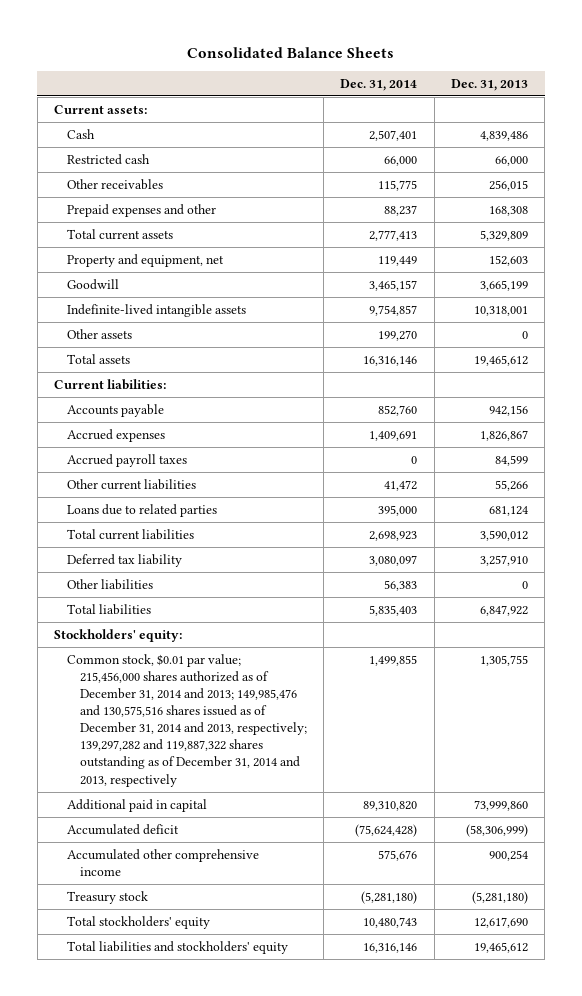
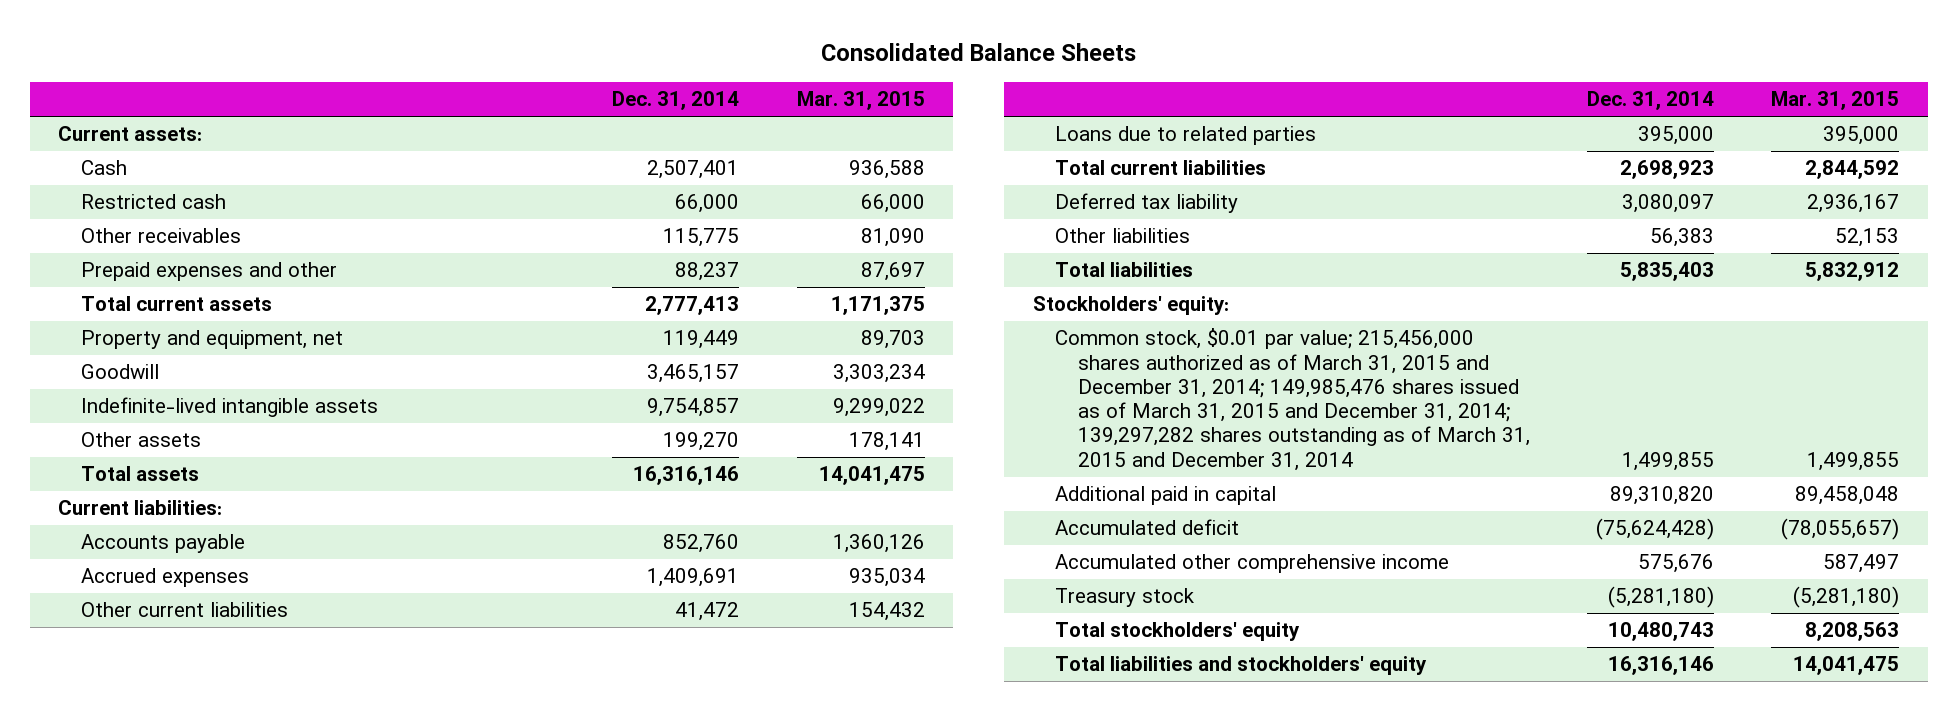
- | Dec. 31, 2014 | Dec. 31, 2013
+ | Dec. 31, 2014 | Mar. 31, 2015
- Accrued payroll taxes | 0 | 84,599
- Common stock, $0.01 par value; 215,456,000 shares authorized as of December 31, 2014 and 2013; 149,985,476 and 130,575,516 shares issued as of December 31, 2014 and 2013, respectively; 139,297,282 and 119,887,322 shares outstanding as of December 31, 2014 and 2013, respectively | 1,499,855 | 1,305,755
+ Common stock, $0.01 par value; 215,456,000 shares authorized as of March 31, 2015 and December 31, 2014; 149,985,476 shares issued as of March 31, 2015 and December 31, 2014; 139,297,282 shares outstanding as of March 31, 2015 and December 31, 2014 | 1,499,855 | 1,499,855

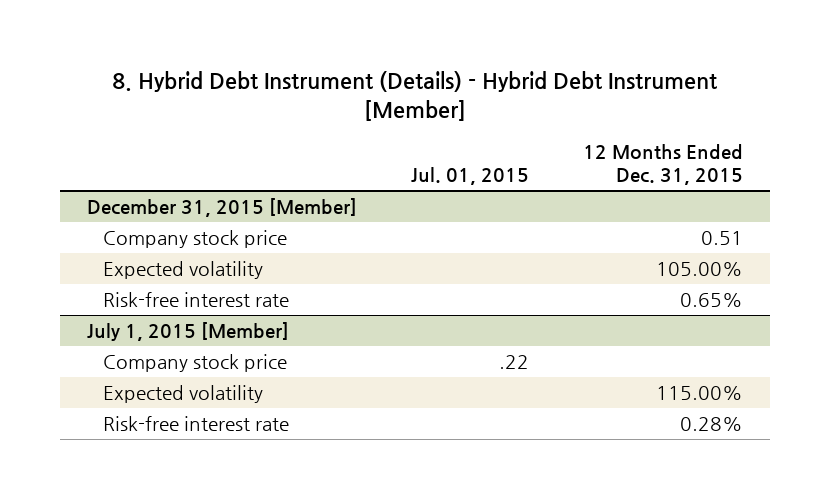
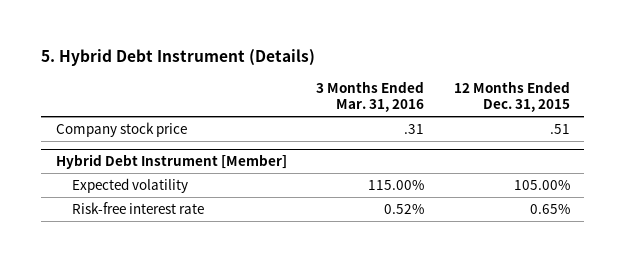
- 8. Hybrid Debt Instrument (Details) - Hybrid Debt Instrument [Member]
+ 5. Hybrid Debt Instrument (Details)
- | Jul. 01, 2015 | 12 Months Ended Dec. 31, 2015
+ | 3 Months Ended Mar. 31, 2016 | 12 Months Ended Dec. 31, 2015
- December 31, 2015 [Member]
- Company stock price | | 0.51
+ Company stock price | .31 | .51
+ Hybrid Debt Instrument [Member]
- July 1, 2015 [Member]
- Company stock price | .22 |
- Expected volatility | | 115.00%
- Risk-free interest rate | | 0.28%

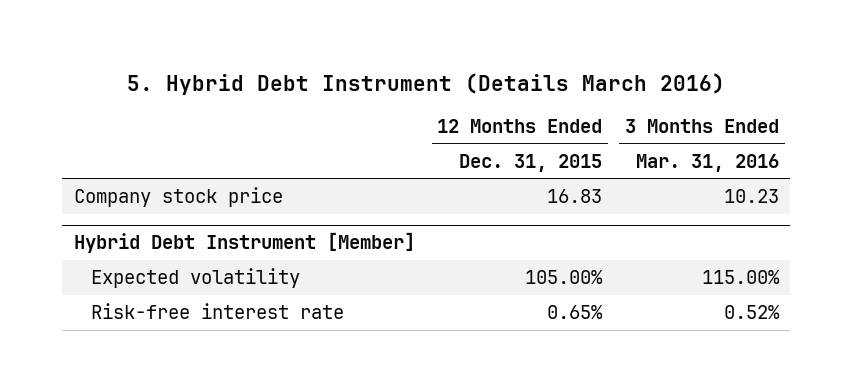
- 5. Hybrid Debt Instrument (Details)
+ 5. Hybrid Debt Instrument (Details March 2016)
- | 3 Months Ended Mar. 31, 2016 | 12 Months Ended Dec. 31, 2015
+ | 12 Months Ended Dec. 31, 2015 | 3 Months Ended Mar. 31, 2016
- Company stock price | .31 | .51
+ Company stock price | 16.83 | 10.23

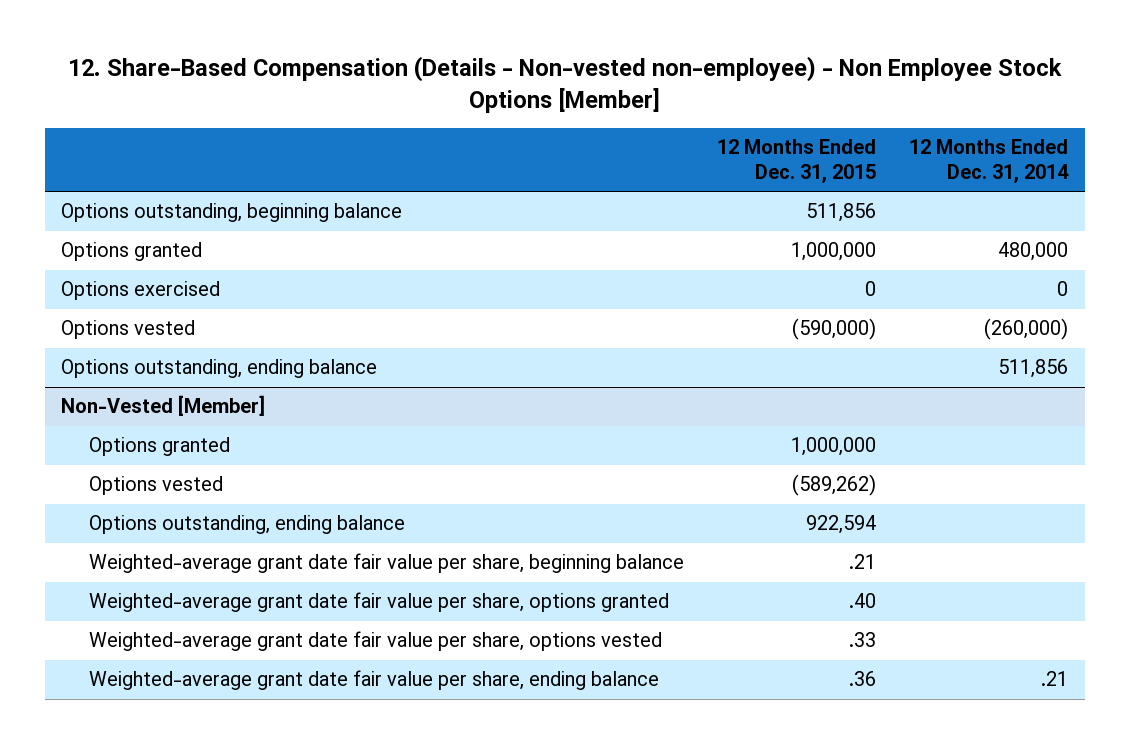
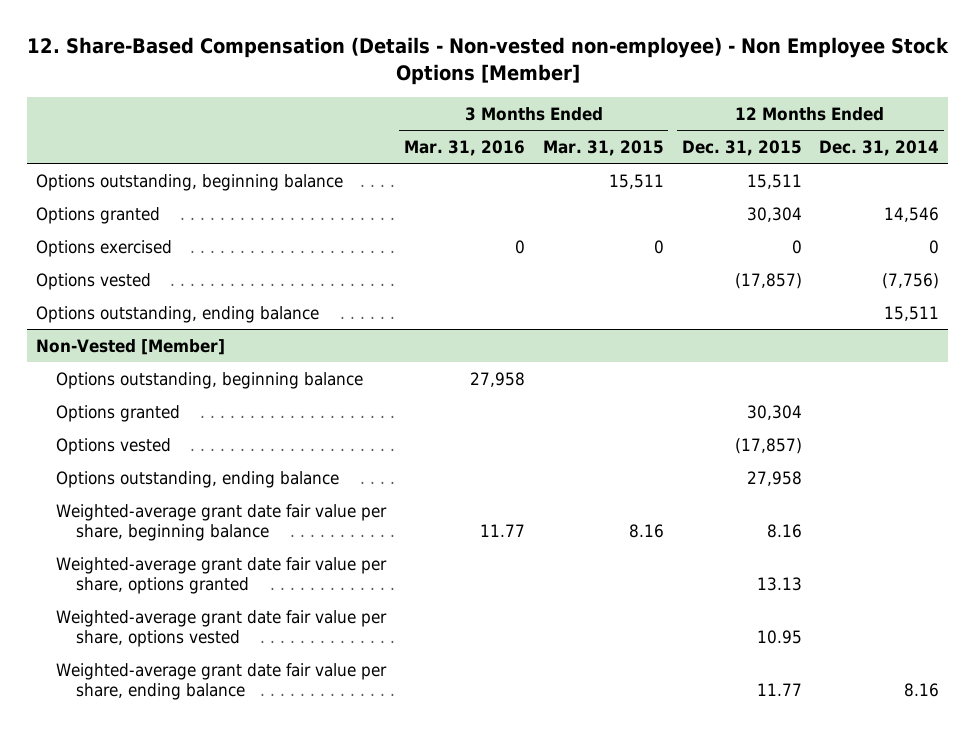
- | 12 Months Ended Dec. 31, 2015 | 12 Months Ended Dec. 31, 2014
+ | 3 Months Ended Mar. 31, 2016 | 3 Months Ended Mar. 31, 2015 | 12 Months Ended Dec. 31, 2015 | 12 Months Ended Dec. 31, 2014
- Options outstanding, beginning balance | 511,856 |
- Options granted | 1,000,000 | 480,000
+ Options outstanding, beginning balance | | 15,511 | 15,511 |
+ Options granted | | | 30,304 | 14,546
- Options vested | (590,000) | (260,000)
- Options outstanding, ending balance | | 511,856
+ Options vested | | | (17,857) | (7,756)
+ Options outstanding, ending balance | | | | 15,511
@ Non-Vested [Member]
- Options granted | 1,000,000 |
- Options vested | (589,262) |
- Options outstanding, ending balance | 922,594 |
- Weighted-average grant date fair value per share, beginning balance | .21 |
- Weighted-average grant date fair value per share, options granted | .40 |
- Weighted-average grant date fair value per share, options vested | .33 |
- Weighted-average grant date fair value per share, ending balance | .36 | .21
+ Options outstanding, beginning balance | 27,958 | | |
+ Options granted | | | 30,304 |
+ Options vested | | | (17,857) |
+ Options outstanding, ending balance | | | 27,958 |
+ Weighted-average grant date fair value per share, beginning balance | 11.77 | 8.16 | 8.16 |
+ Weighted-average grant date fair value per share, options granted | | | 13.13 |
+ Weighted-average grant date fair value per share, options vested | | | 10.95 |
+ Weighted-average grant date fair value per share, ending balance | | | 11.77 | 8.16

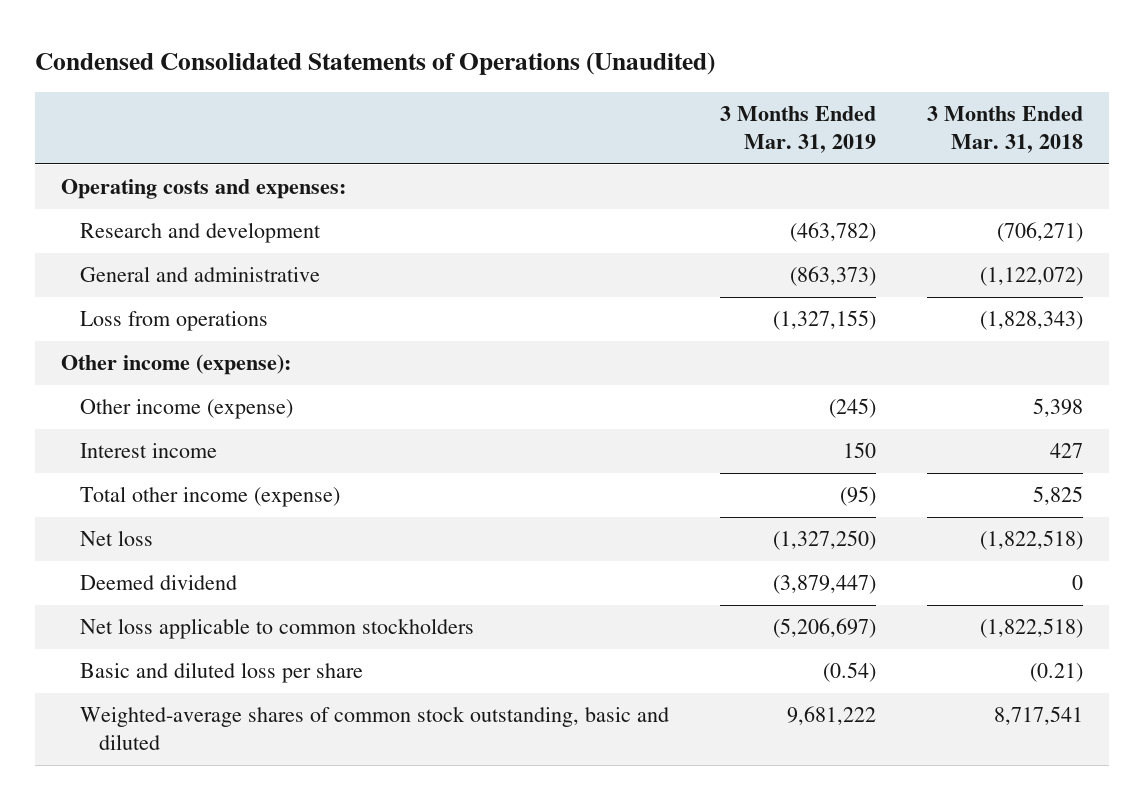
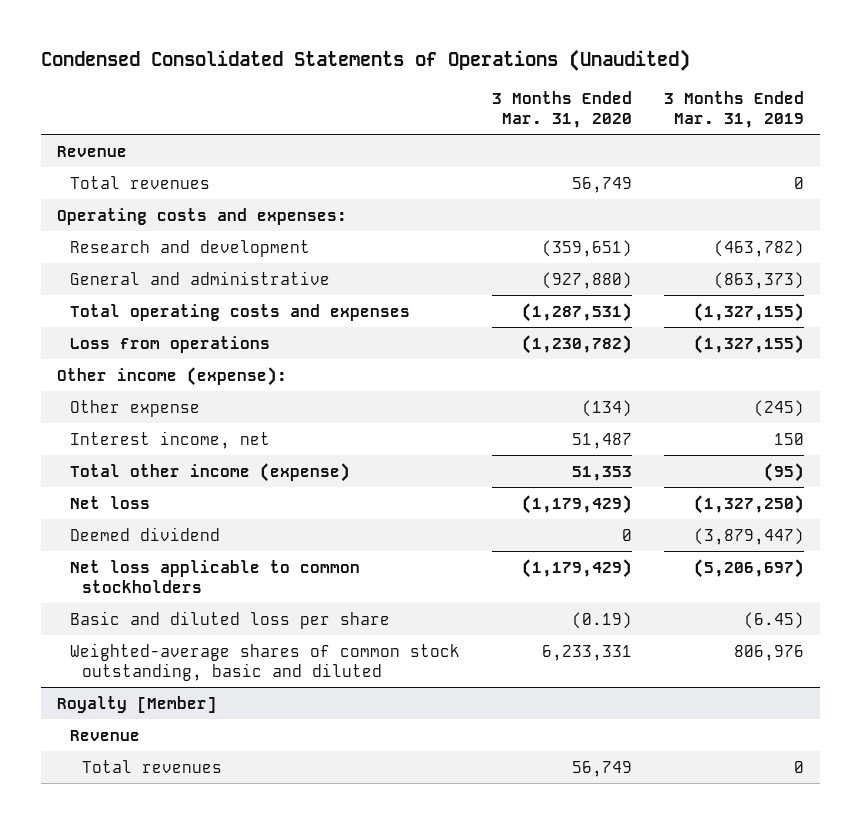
- | 3 Months Ended Mar. 31, 2019 | 3 Months Ended Mar. 31, 2018
+ | 3 Months Ended Mar. 31, 2020 | 3 Months Ended Mar. 31, 2019
+ Revenue
+ Total revenues | 56,749 | 0
+ Total operating costs and expenses | (1,287,531) | (1,327,155)
- Other income (expense) | (245) | 5,398
- Interest income | 150 | 427
+ Other expense | (134) | (245)
+ Interest income, net | 51,487 | 150
- Basic and diluted loss per share | (0.54) | (0.21)
- Weighted-average shares of common stock outstanding, basic and diluted | 9,681,222 | 8,717,541
+ Basic and diluted loss per share | (0.19) | (6.45)
+ Weighted-average shares of common stock outstanding, basic and diluted | 6,233,331 | 806,976
+ Royalty [Member]
+ Revenue
+ Total revenues | 56,749 | 0

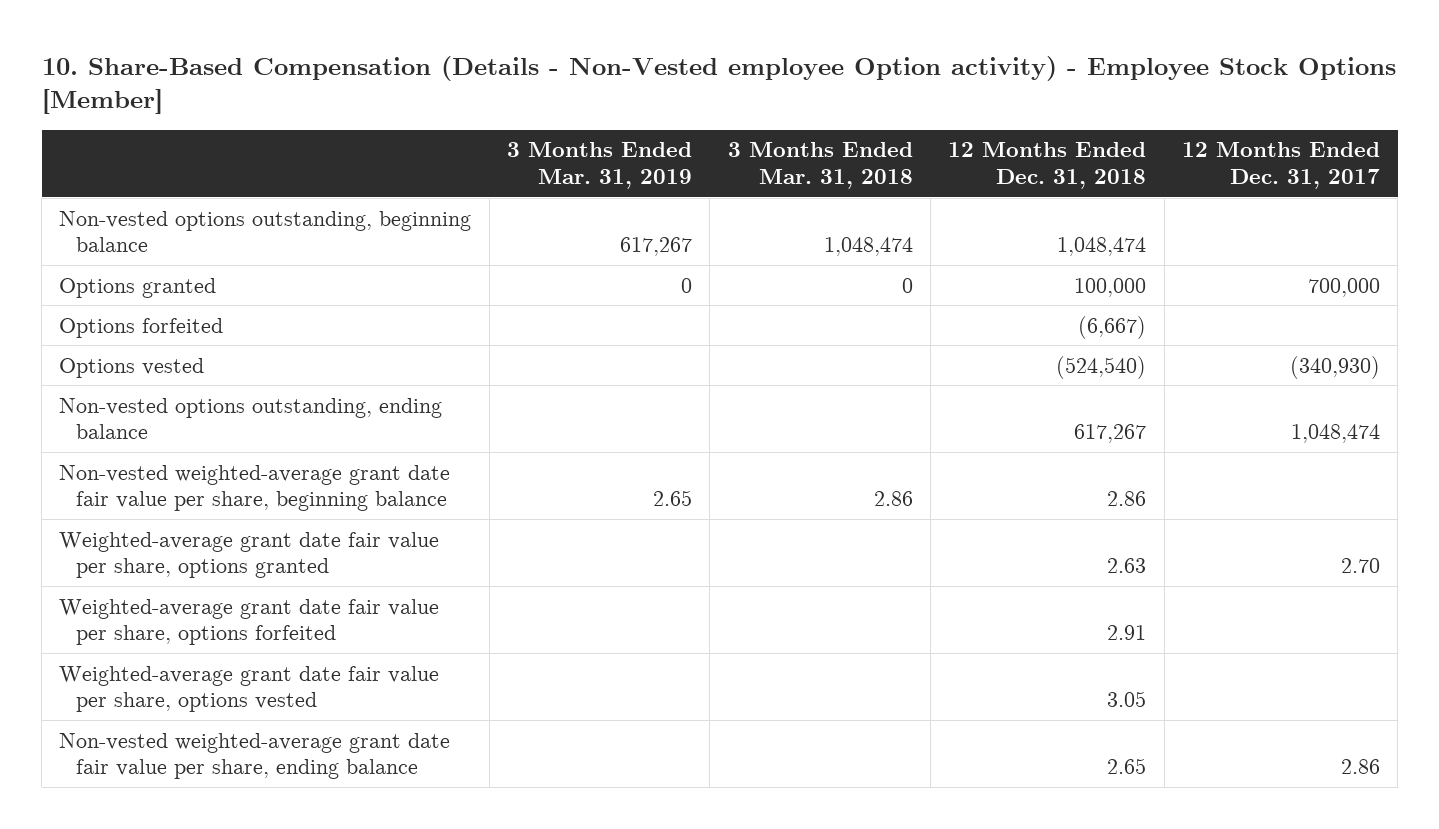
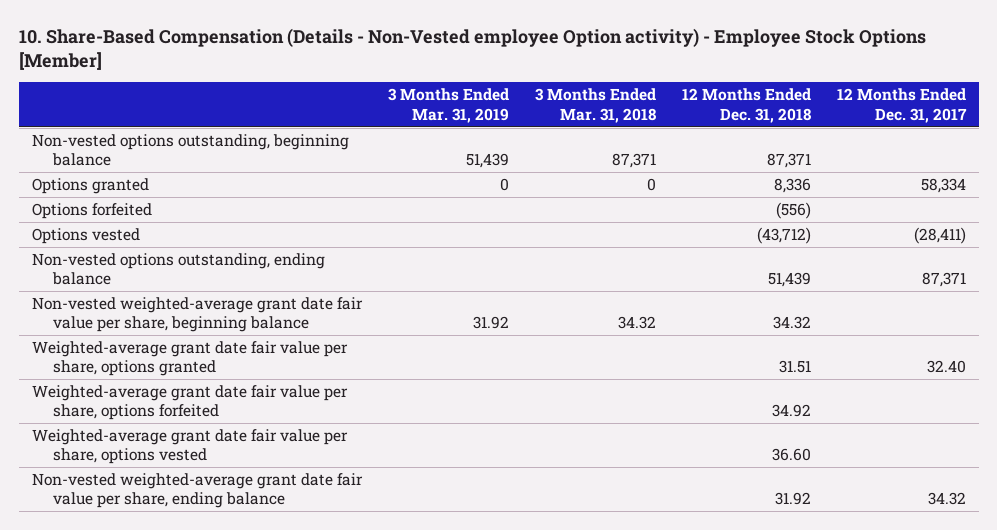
- Non-vested options outstanding, beginning balance | 617,267 | 1,048,474 | 1,048,474 |
- Options granted | 0 | 0 | 100,000 | 700,000
- Options forfeited | | | (6,667) |
- Options vested | | | (524,540) | (340,930)
- Non-vested options outstanding, ending balance | | | 617,267 | 1,048,474
- Non-vested weighted-average grant date fair value per share, beginning balance | 2.65 | 2.86 | 2.86 |
- Weighted-average grant date fair value per share, options granted | | | 2.63 | 2.70
- Weighted-average grant date fair value per share, options forfeited | | | 2.91 |
- Weighted-average grant date fair value per share, options vested | | | 3.05 |
- Non-vested weighted-average grant date fair value per share, ending balance | | | 2.65 | 2.86
+ Non-vested options outstanding, beginning balance | 51,439 | 87,371 | 87,371 |
+ Options granted | 0 | 0 | 8,336 | 58,334
+ Options forfeited | | | (556) |
+ Options vested | | | (43,712) | (28,411)
+ Non-vested options outstanding, ending balance | | | 51,439 | 87,371
+ Non-vested weighted-average grant date fair value per share, beginning balance | 31.92 | 34.32 | 34.32 |
+ Weighted-average grant date fair value per share, options granted | | | 31.51 | 32.40
+ Weighted-average grant date fair value per share, options forfeited | | | 34.92 |
+ Weighted-average grant date fair value per share, options vested | | | 36.60 |
+ Non-vested weighted-average grant date fair value per share, ending balance | | | 31.92 | 34.32

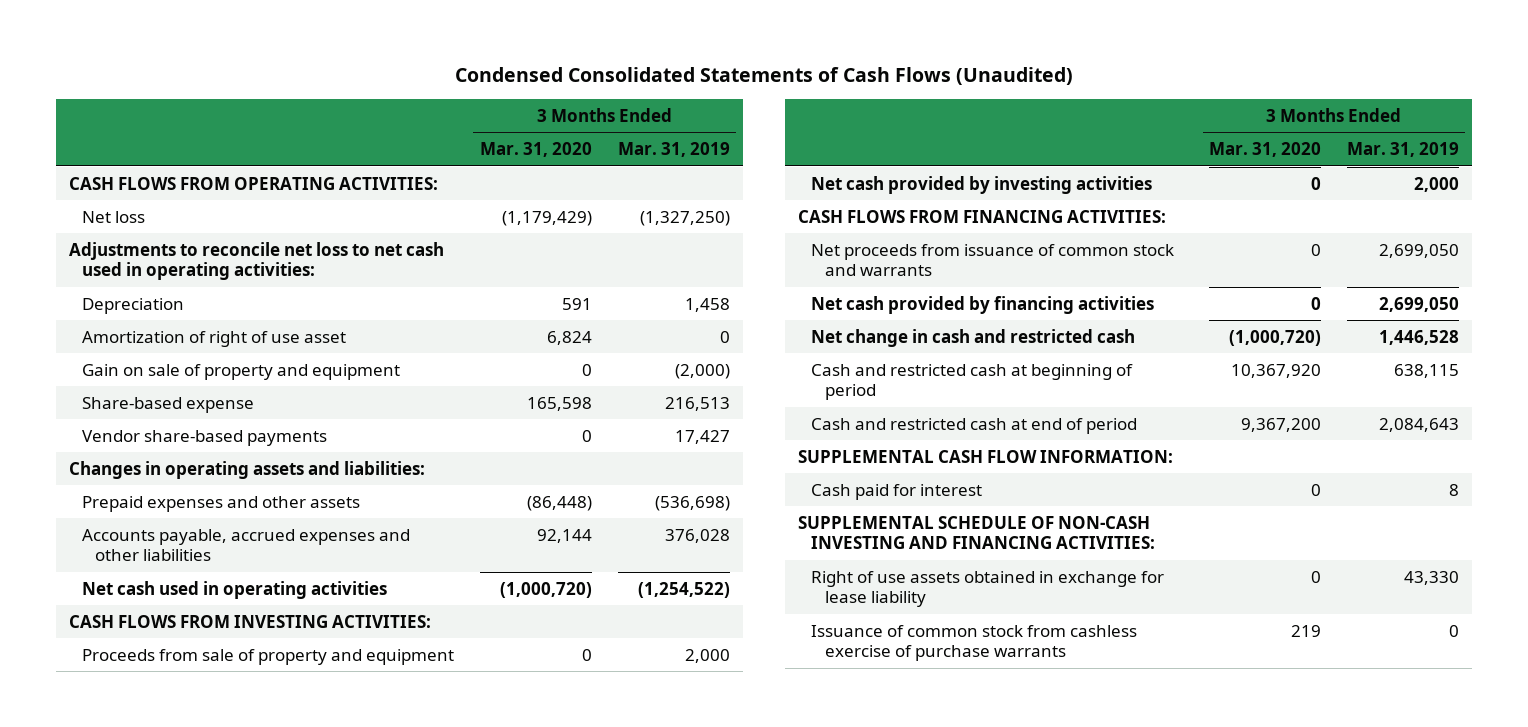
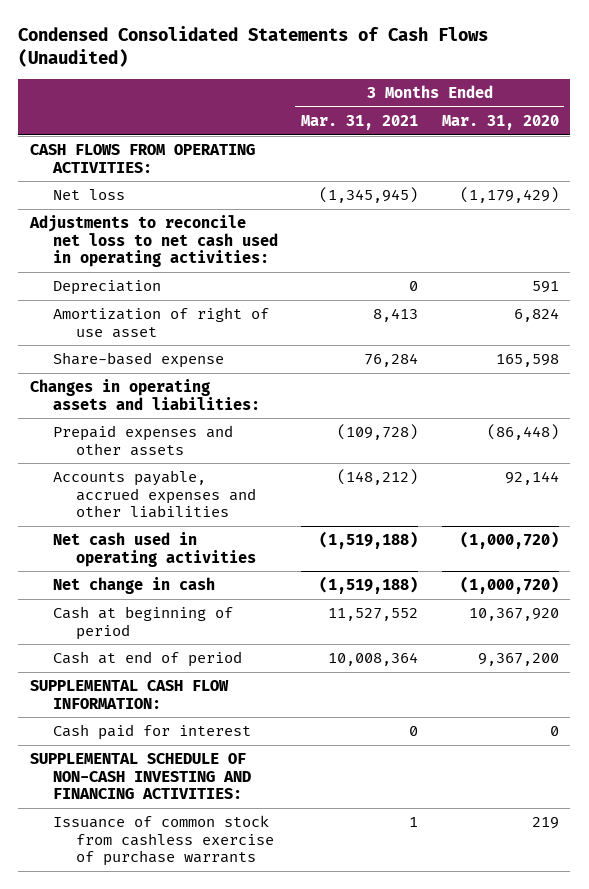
- | 3 Months Ended Mar. 31, 2020 | 3 Months Ended Mar. 31, 2019
+ | 3 Months Ended Mar. 31, 2021 | 3 Months Ended Mar. 31, 2020
- Gain on sale of property and equipment | 0 | (2,000)
- Vendor share-based payments | 0 | 17,427
- CASH FLOWS FROM INVESTING ACTIVITIES:
- Proceeds from sale of property and equipment | 0 | 2,000
- Net cash provided by investing activities | 0 | 2,000
- CASH FLOWS FROM FINANCING ACTIVITIES:
- Net proceeds from issuance of common stock and warrants | 0 | 2,699,050
- Net cash provided by financing activities | 0 | 2,699,050
- Net change in cash and restricted cash | (1,000,720) | 1,446,528
- Cash and restricted cash at beginning of period | 10,367,920 | 638,115
- Cash and restricted cash at end of period | 9,367,200 | 2,084,643
+ Net change in cash | (1,519,188) | (1,000,720)
+ Cash at beginning of period | 11,527,552 | 10,367,920
+ Cash at end of period | 10,008,364 | 9,367,200
- Right of use assets obtained in exchange for lease liability | 0 | 43,330

